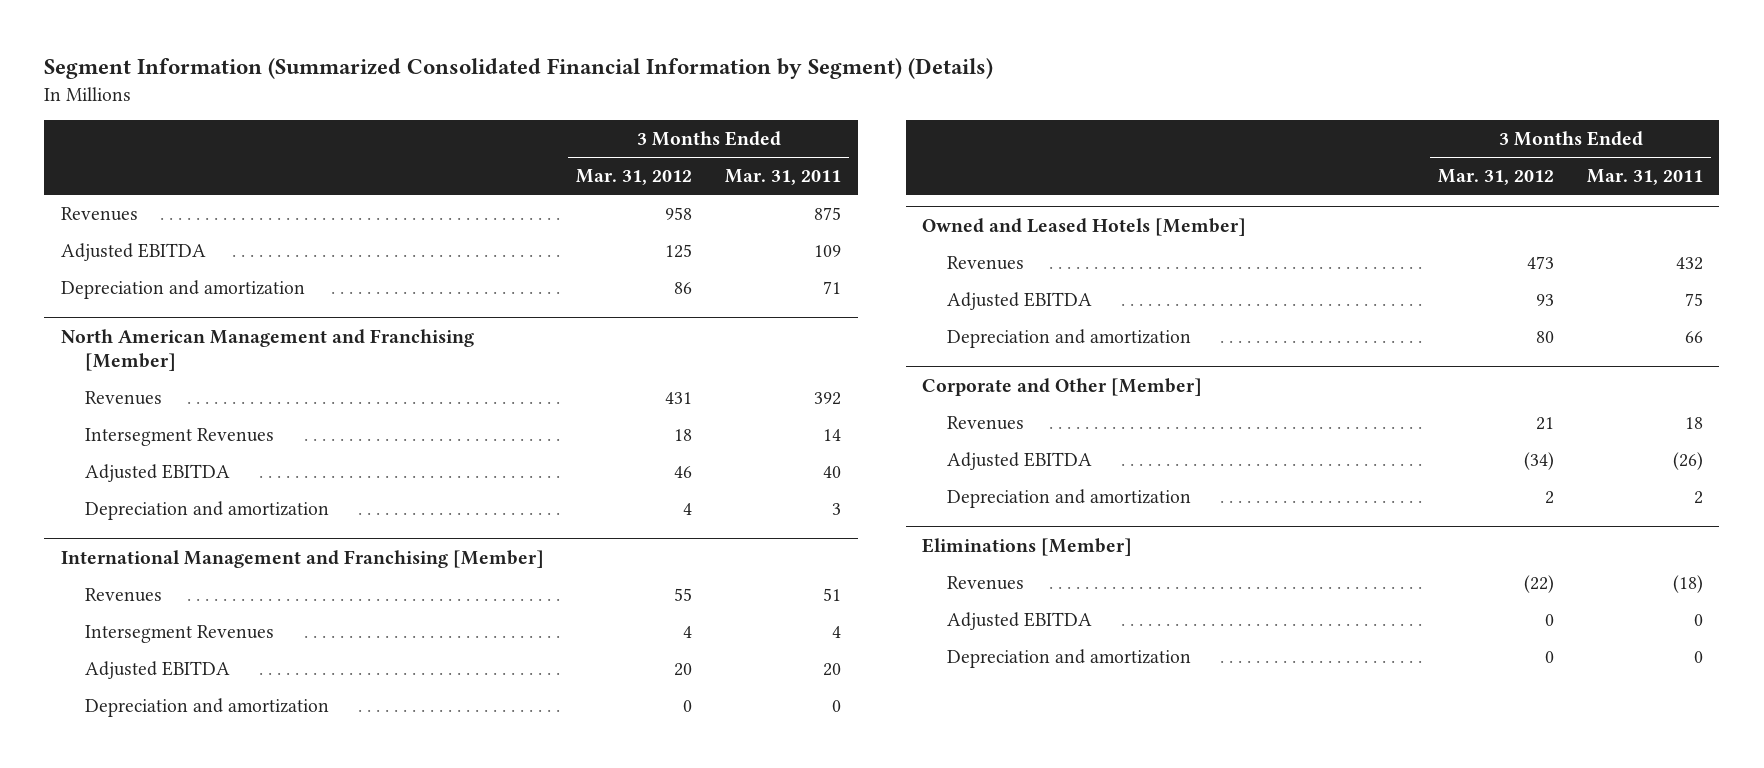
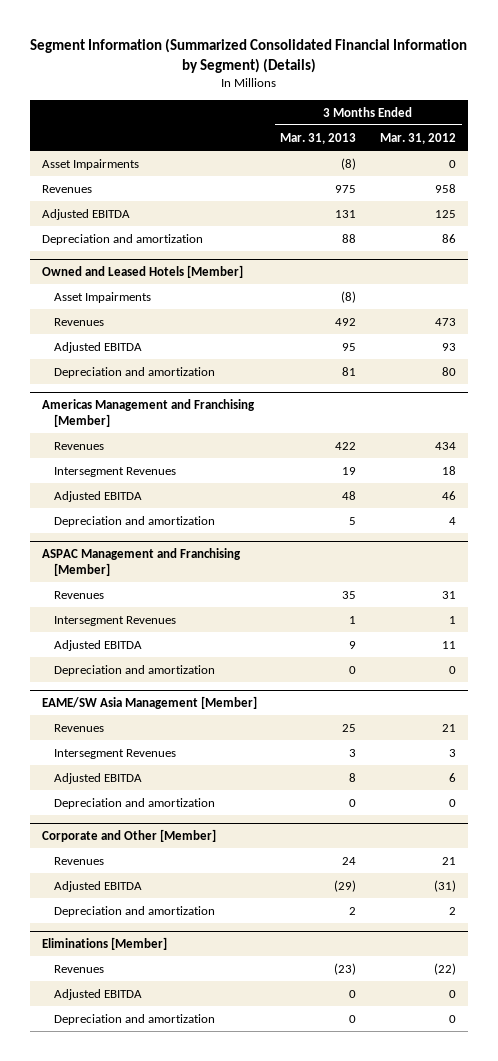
- | 3 Months Ended Mar. 31, 2012 | 3 Months Ended Mar. 31, 2011
+ | 3 Months Ended Mar. 31, 2013 | 3 Months Ended Mar. 31, 2012
+ Asset Impairments | (8) | 0
- North American Management and Franchising [Member]
- Revenues | 431 | 392
- Intersegment Revenues | 18 | 14
- Adjusted EBITDA | 46 | 40
- Depreciation and amortization | 4 | 3
- International Management and Franchising [Member]
- Revenues | 55 | 51
- Intersegment Revenues | 4 | 4
- Adjusted EBITDA | 20 | 20
- Depreciation and amortization | 0 | 0
@ Owned and Leased Hotels [Member]
+ Asset Impairments | (8) |
+ Americas Management and Franchising [Member]
+ Revenues | 422 | 434
+ Intersegment Revenues | 19 | 18
+ Adjusted EBITDA | 48 | 46
+ Depreciation and amortization | 5 | 4
+ ASPAC Management and Franchising [Member]
+ Revenues | 35 | 31
+ Intersegment Revenues | 1 | 1
+ Adjusted EBITDA | 9 | 11
+ Depreciation and amortization | 0 | 0
+ EAME/SW Asia Management [Member]
+ Revenues | 25 | 21
+ Intersegment Revenues | 3 | 3
+ Adjusted EBITDA | 8 | 6
+ Depreciation and amortization | 0 | 0
@ Corporate and Other [Member]
- Adjusted EBITDA | (34) | (26)
+ Adjusted EBITDA | (29) | (31)

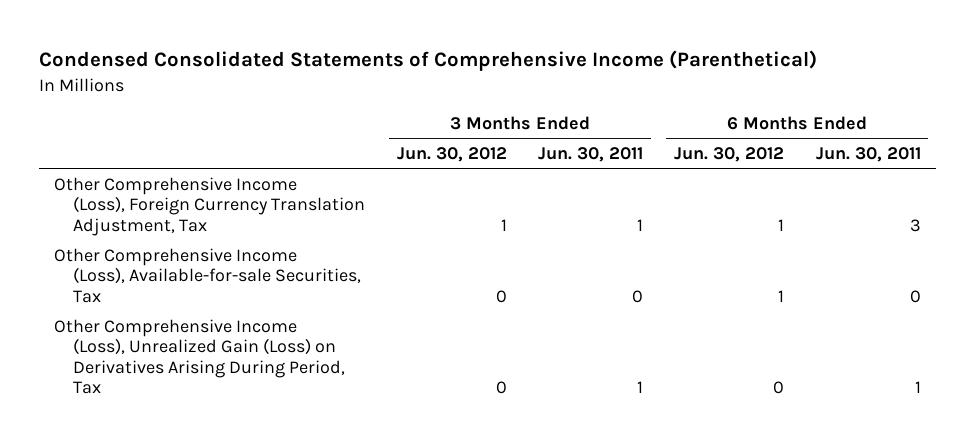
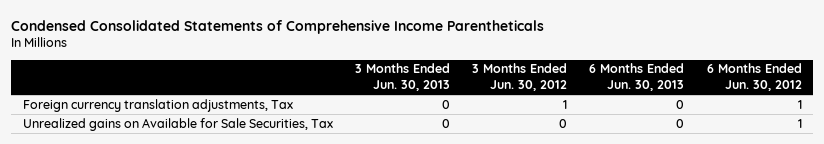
- Condensed Consolidated Statements of Comprehensive Income (Parenthetical)
+ Condensed Consolidated Statements of Comprehensive Income Parentheticals
- | 3 Months Ended Jun. 30, 2012 | 3 Months Ended Jun. 30, 2011 | 6 Months Ended Jun. 30, 2012 | 6 Months Ended Jun. 30, 2011
+ | 3 Months Ended Jun. 30, 2013 | 3 Months Ended Jun. 30, 2012 | 6 Months Ended Jun. 30, 2013 | 6 Months Ended Jun. 30, 2012
- Other Comprehensive Income (Loss), Foreign Currency Translation Adjustment, Tax | 1 | 1 | 1 | 3
- Other Comprehensive Income (Loss), Available-for-sale Securities, Tax | 0 | 0 | 1 | 0
- Other Comprehensive Income (Loss), Unrealized Gain (Loss) on Derivatives Arising During Period, Tax | 0 | 1 | 0 | 1
+ Foreign currency translation adjustments, Tax | 0 | 1 | 0 | 1
+ Unrealized gains on Available for Sale Securities, Tax | 0 | 0 | 0 | 1

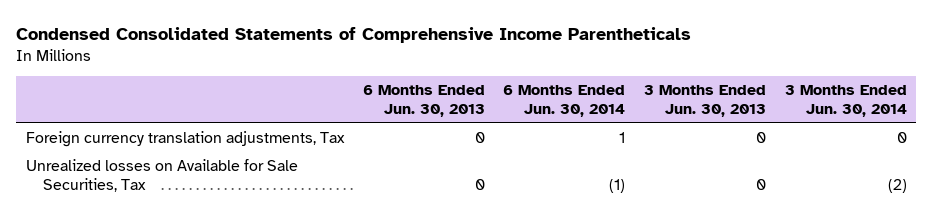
- | 3 Months Ended Jun. 30, 2013 | 3 Months Ended Jun. 30, 2012 | 6 Months Ended Jun. 30, 2013 | 6 Months Ended Jun. 30, 2012
+ | 6 Months Ended Jun. 30, 2013 | 6 Months Ended Jun. 30, 2014 | 3 Months Ended Jun. 30, 2013 | 3 Months Ended Jun. 30, 2014
- Unrealized gains on Available for Sale Securities, Tax | 0 | 0 | 0 | 1
+ Unrealized losses on Available for Sale Securities, Tax | 0 | (1) | 0 | (2)

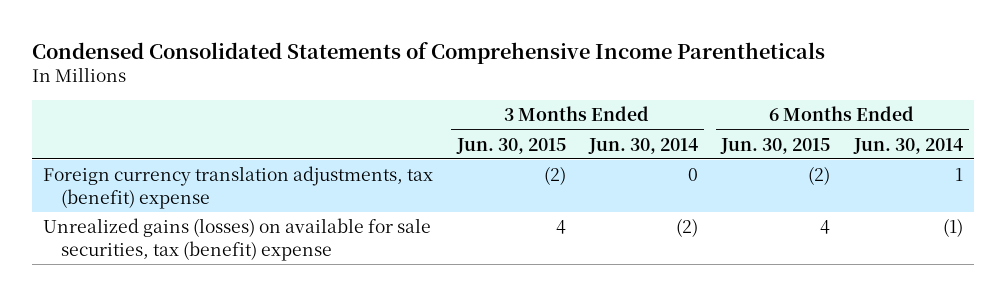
- | 6 Months Ended Jun. 30, 2013 | 6 Months Ended Jun. 30, 2014 | 3 Months Ended Jun. 30, 2013 | 3 Months Ended Jun. 30, 2014
+ | 3 Months Ended Jun. 30, 2015 | 3 Months Ended Jun. 30, 2014 | 6 Months Ended Jun. 30, 2015 | 6 Months Ended Jun. 30, 2014
- Foreign currency translation adjustments, Tax | 0 | 1 | 0 | 0
- Unrealized losses on Available for Sale Securities, Tax | 0 | (1) | 0 | (2)
+ Foreign currency translation adjustments, tax (benefit) expense | (2) | 0 | (2) | 1
+ Unrealized gains (losses) on available for sale securities, tax (benefit) expense | 4 | (2) | 4 | (1)

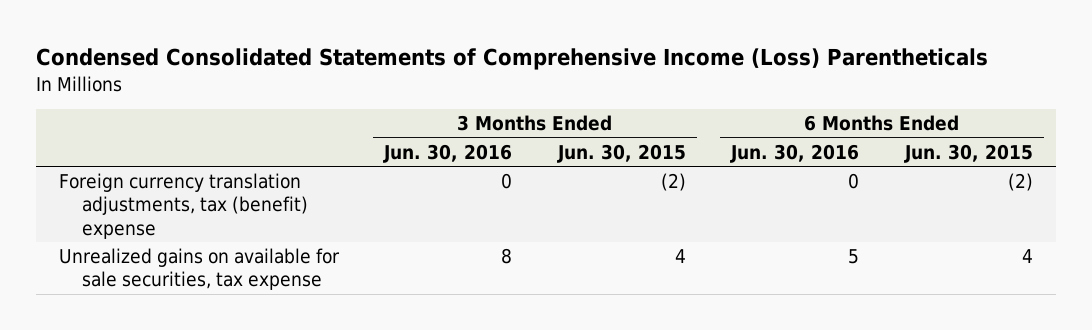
- Condensed Consolidated Statements of Comprehensive Income Parentheticals
+ Condensed Consolidated Statements of Comprehensive Income (Loss) Parentheticals
- | 3 Months Ended Jun. 30, 2015 | 3 Months Ended Jun. 30, 2014 | 6 Months Ended Jun. 30, 2015 | 6 Months Ended Jun. 30, 2014
+ | 3 Months Ended Jun. 30, 2016 | 3 Months Ended Jun. 30, 2015 | 6 Months Ended Jun. 30, 2016 | 6 Months Ended Jun. 30, 2015
- Unrealized gains (losses) on available for sale securities, tax (benefit) expense | 4 | (2) | 4 | (1)
+ Unrealized gains on available for sale securities, tax expense | 8 | 4 | 5 | 4

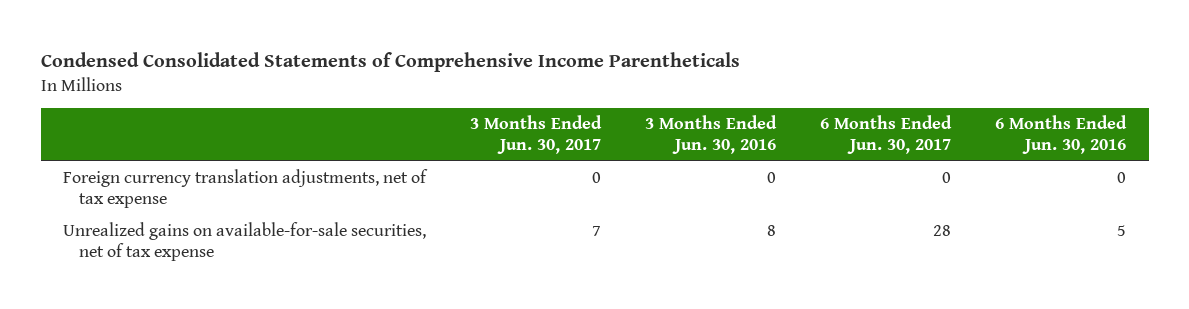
- Condensed Consolidated Statements of Comprehensive Income (Loss) Parentheticals
+ Condensed Consolidated Statements of Comprehensive Income Parentheticals
- | 3 Months Ended Jun. 30, 2016 | 3 Months Ended Jun. 30, 2015 | 6 Months Ended Jun. 30, 2016 | 6 Months Ended Jun. 30, 2015
+ | 3 Months Ended Jun. 30, 2017 | 3 Months Ended Jun. 30, 2016 | 6 Months Ended Jun. 30, 2017 | 6 Months Ended Jun. 30, 2016
- Foreign currency translation adjustments, tax (benefit) expense | 0 | (2) | 0 | (2)
- Unrealized gains on available for sale securities, tax expense | 8 | 4 | 5 | 4
+ Foreign currency translation adjustments, net of tax expense | 0 | 0 | 0 | 0
+ Unrealized gains on available-for-sale securities, net of tax expense | 7 | 8 | 28 | 5

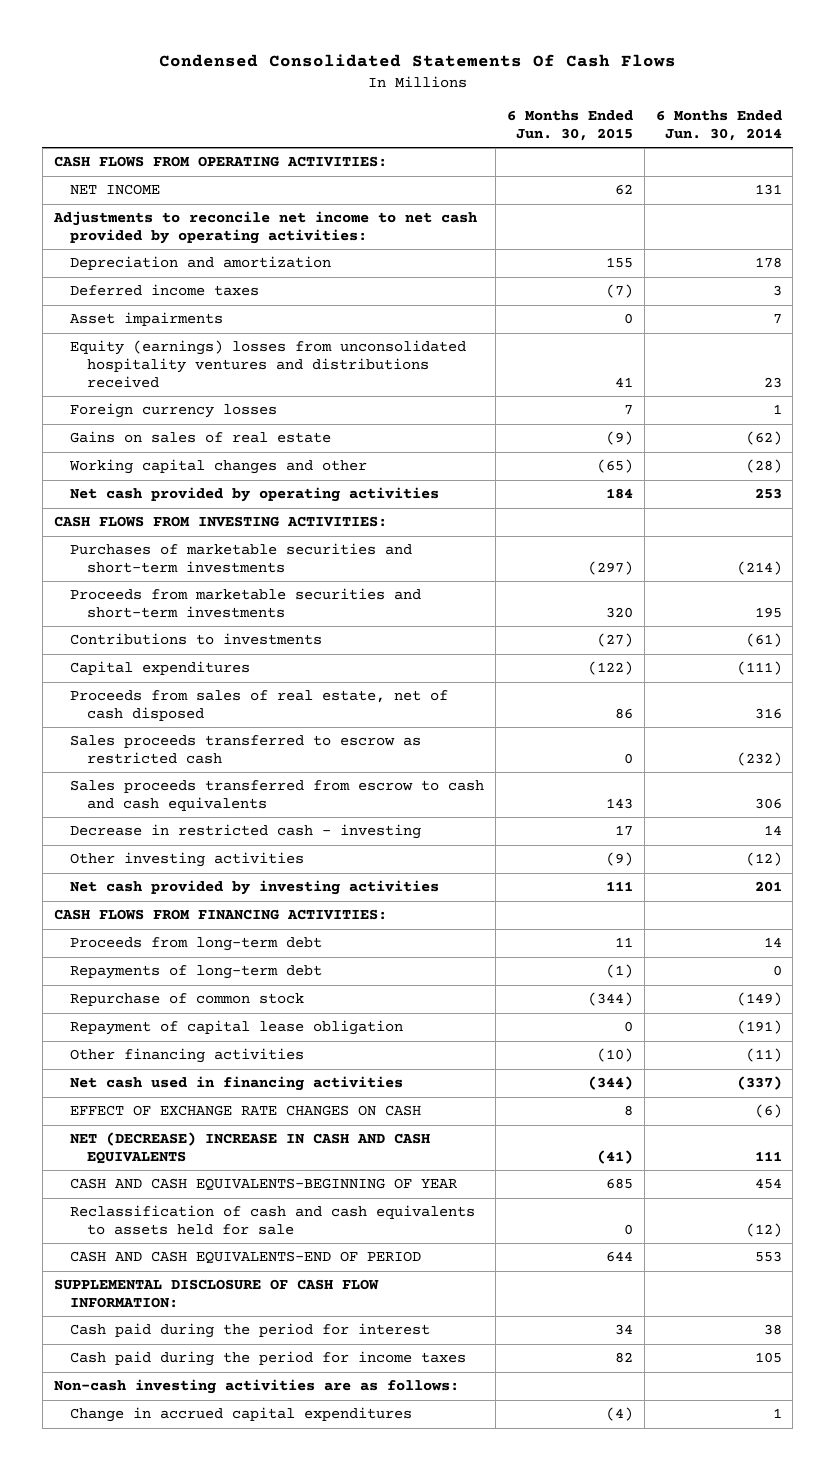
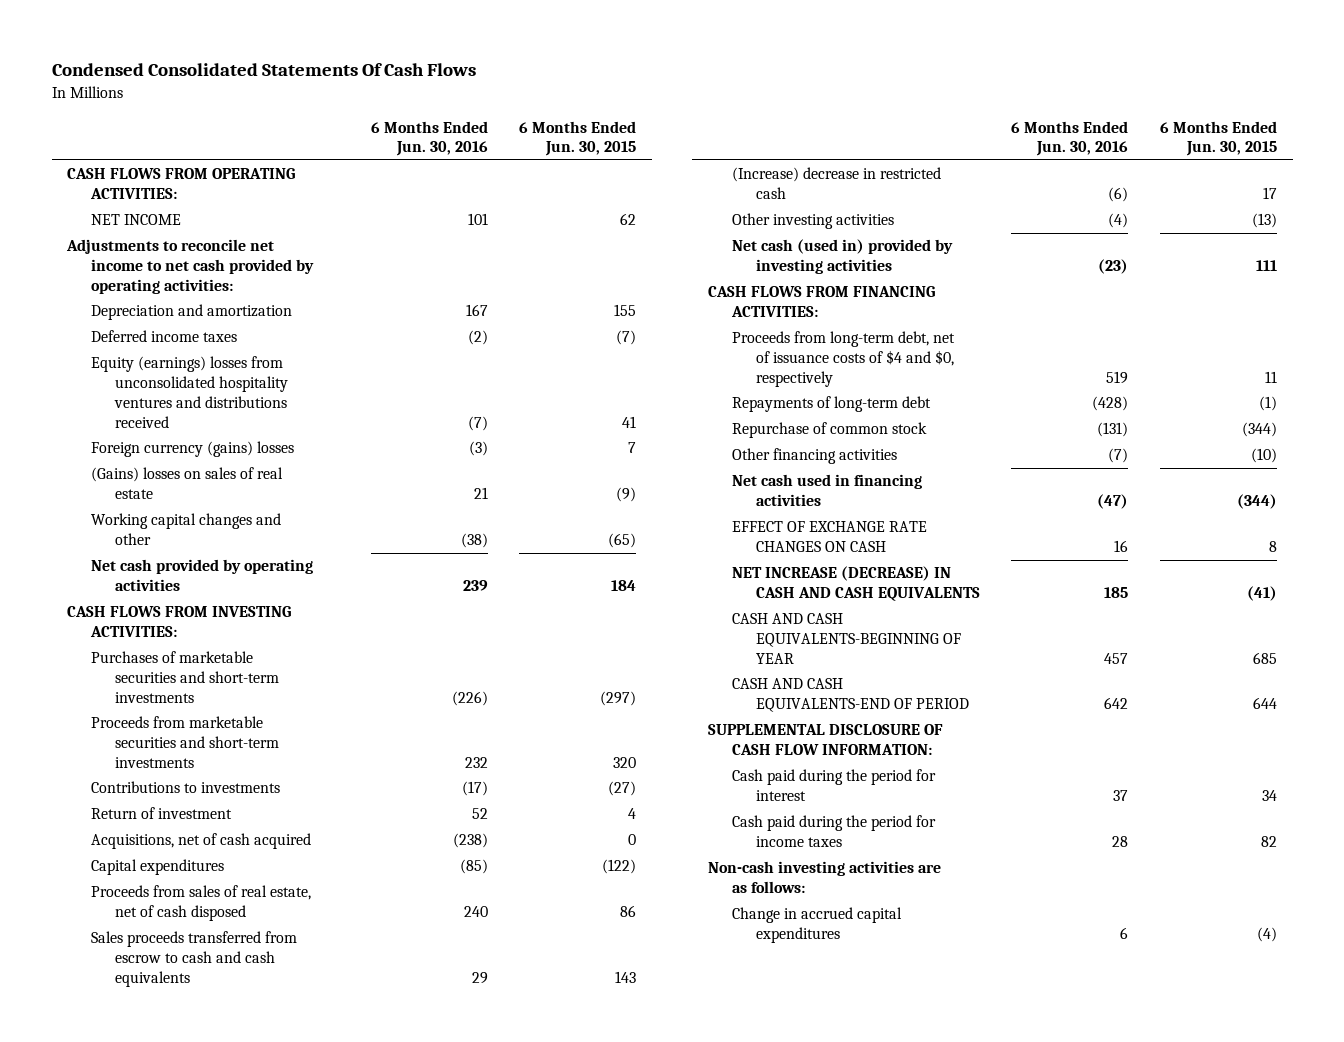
- | 6 Months Ended Jun. 30, 2015 | 6 Months Ended Jun. 30, 2014
+ | 6 Months Ended Jun. 30, 2016 | 6 Months Ended Jun. 30, 2015
- Asset impairments | 0 | 7
- Foreign currency losses | 7 | 1
- Gains on sales of real estate | (9) | (62)
+ Foreign currency (gains) losses | (3) | 7
+ (Gains) losses on sales of real estate | 21 | (9)
+ Return of investment | 52 | 4
+ Acquisitions, net of cash acquired | (238) | 0
- Sales proceeds transferred to escrow as restricted cash | 0 | (232)
- Decrease in restricted cash - investing | 17 | 14
- Other investing activities | (9) | (12)
- Net cash provided by investing activities | 111 | 201
+ (Increase) decrease in restricted cash | (6) | 17
+ Other investing activities | (4) | (13)
+ Net cash (used in) provided by investing activities | (23) | 111
- Proceeds from long-term debt | 11 | 14
+ Proceeds from long-term debt, net of issuance costs of $4 and $0, respectively | 519 | 11
- Repayment of capital lease obligation | 0 | (191)
- NET (DECREASE) INCREASE IN CASH AND CASH EQUIVALENTS | (41) | 111
+ NET INCREASE (DECREASE) IN CASH AND CASH EQUIVALENTS | 185 | (41)
- Reclassification of cash and cash equivalents to assets held for sale | 0 | (12)

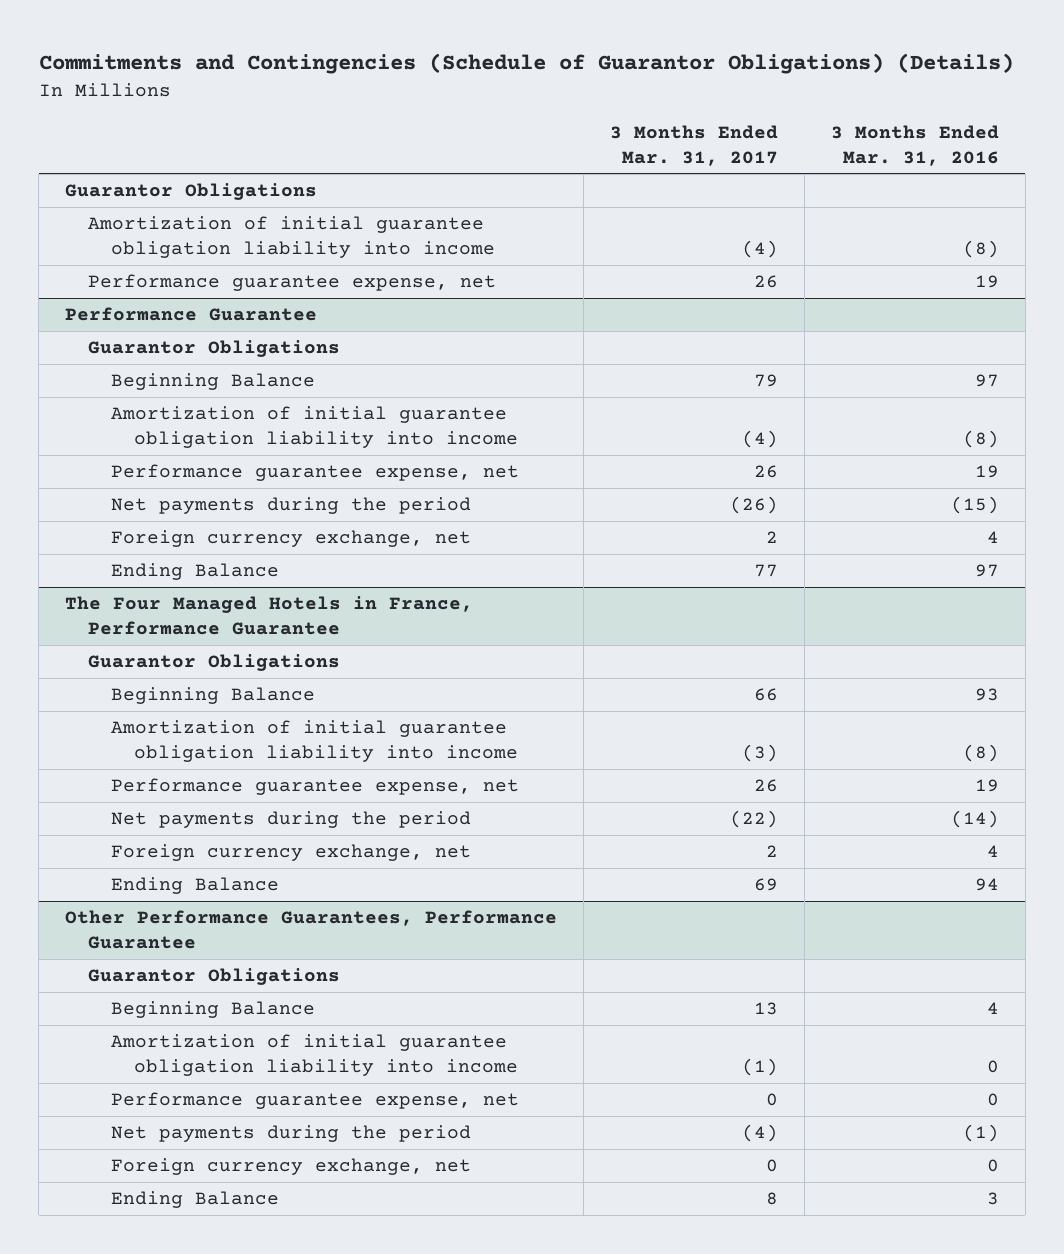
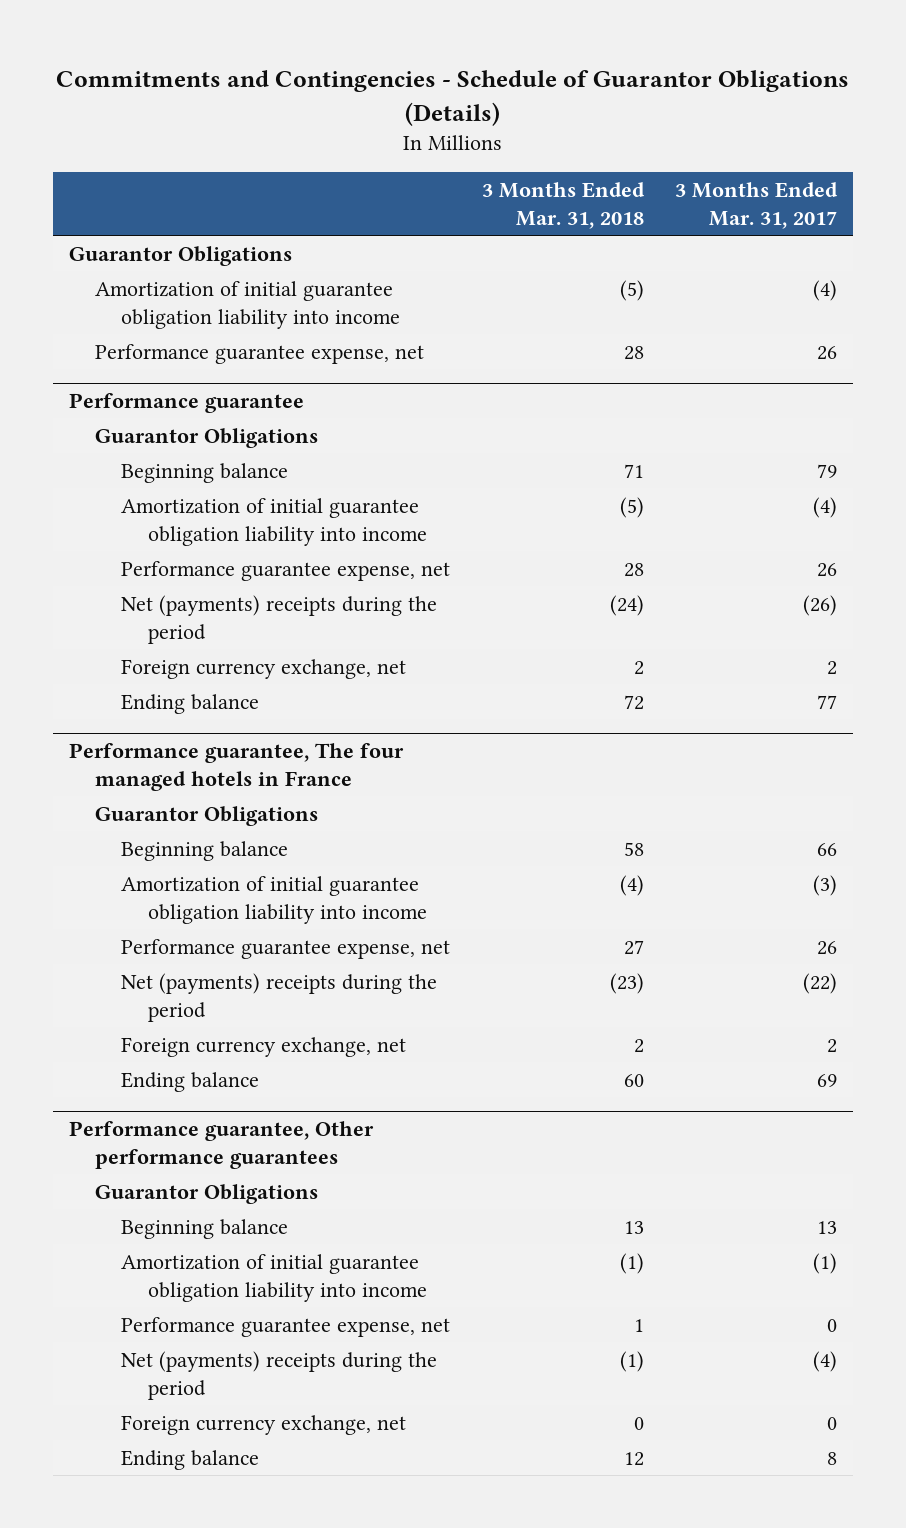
- Commitments and Contingencies (Schedule of Guarantor Obligations) (Details)
+ Commitments and Contingencies - Schedule of Guarantor Obligations (Details)
- | 3 Months Ended Mar. 31, 2017 | 3 Months Ended Mar. 31, 2016
+ | 3 Months Ended Mar. 31, 2018 | 3 Months Ended Mar. 31, 2017
- Performance Guarantee
+ Performance guarantee
- Beginning Balance | 79 | 97
+ Beginning balance | 71 | 79
- Net payments during the period | (26) | (15)
+ Net (payments) receipts during the period | (24) | (26)
- Ending Balance | 77 | 97
- The Four Managed Hotels in France, Performance Guarantee
+ Ending balance | 72 | 77
+ Performance guarantee, The four managed hotels in France
- Beginning Balance | 66 | 93
+ Beginning balance | 58 | 66
- Net payments during the period | (22) | (14)
+ Net (payments) receipts during the period | (23) | (22)
- Ending Balance | 69 | 94
- Other Performance Guarantees, Performance Guarantee
+ Ending balance | 60 | 69
+ Performance guarantee, Other performance guarantees
- Beginning Balance | 13 | 4
+ Beginning balance | 13 | 13
- Net payments during the period | (4) | (1)
+ Net (payments) receipts during the period | (1) | (4)
- Ending Balance | 8 | 3
+ Ending balance | 12 | 8

